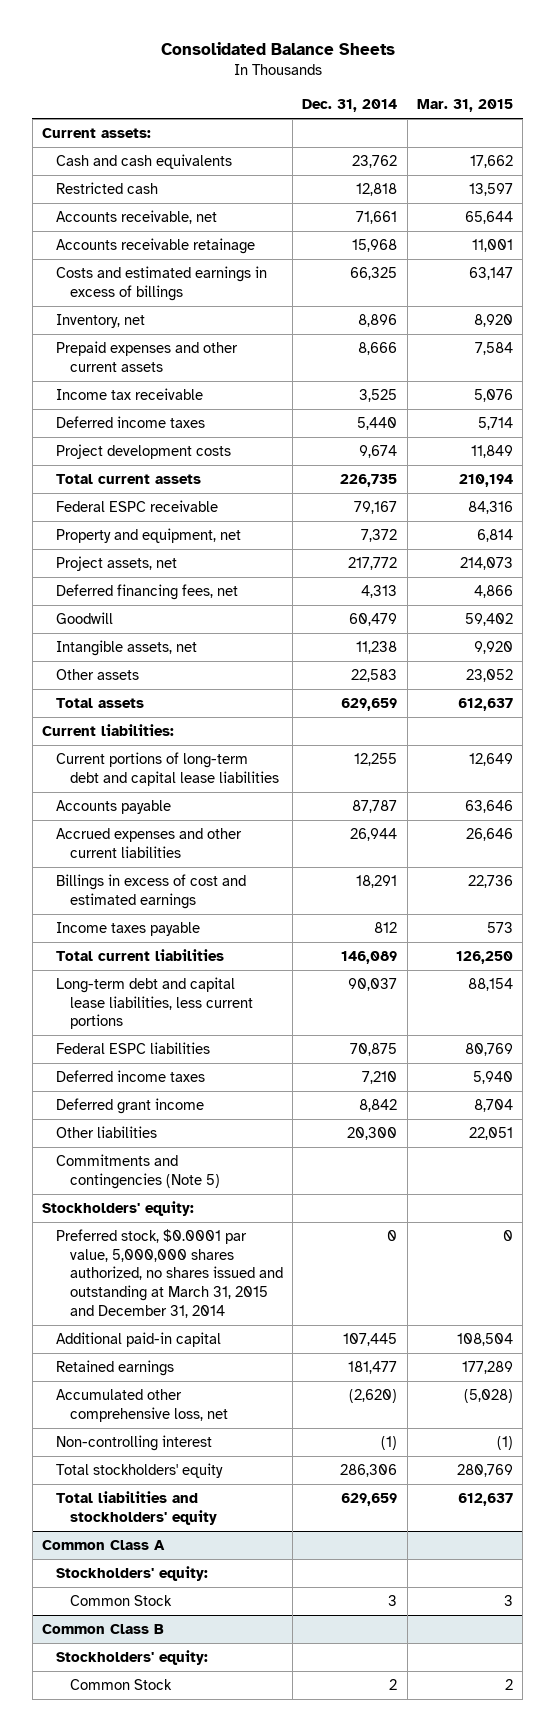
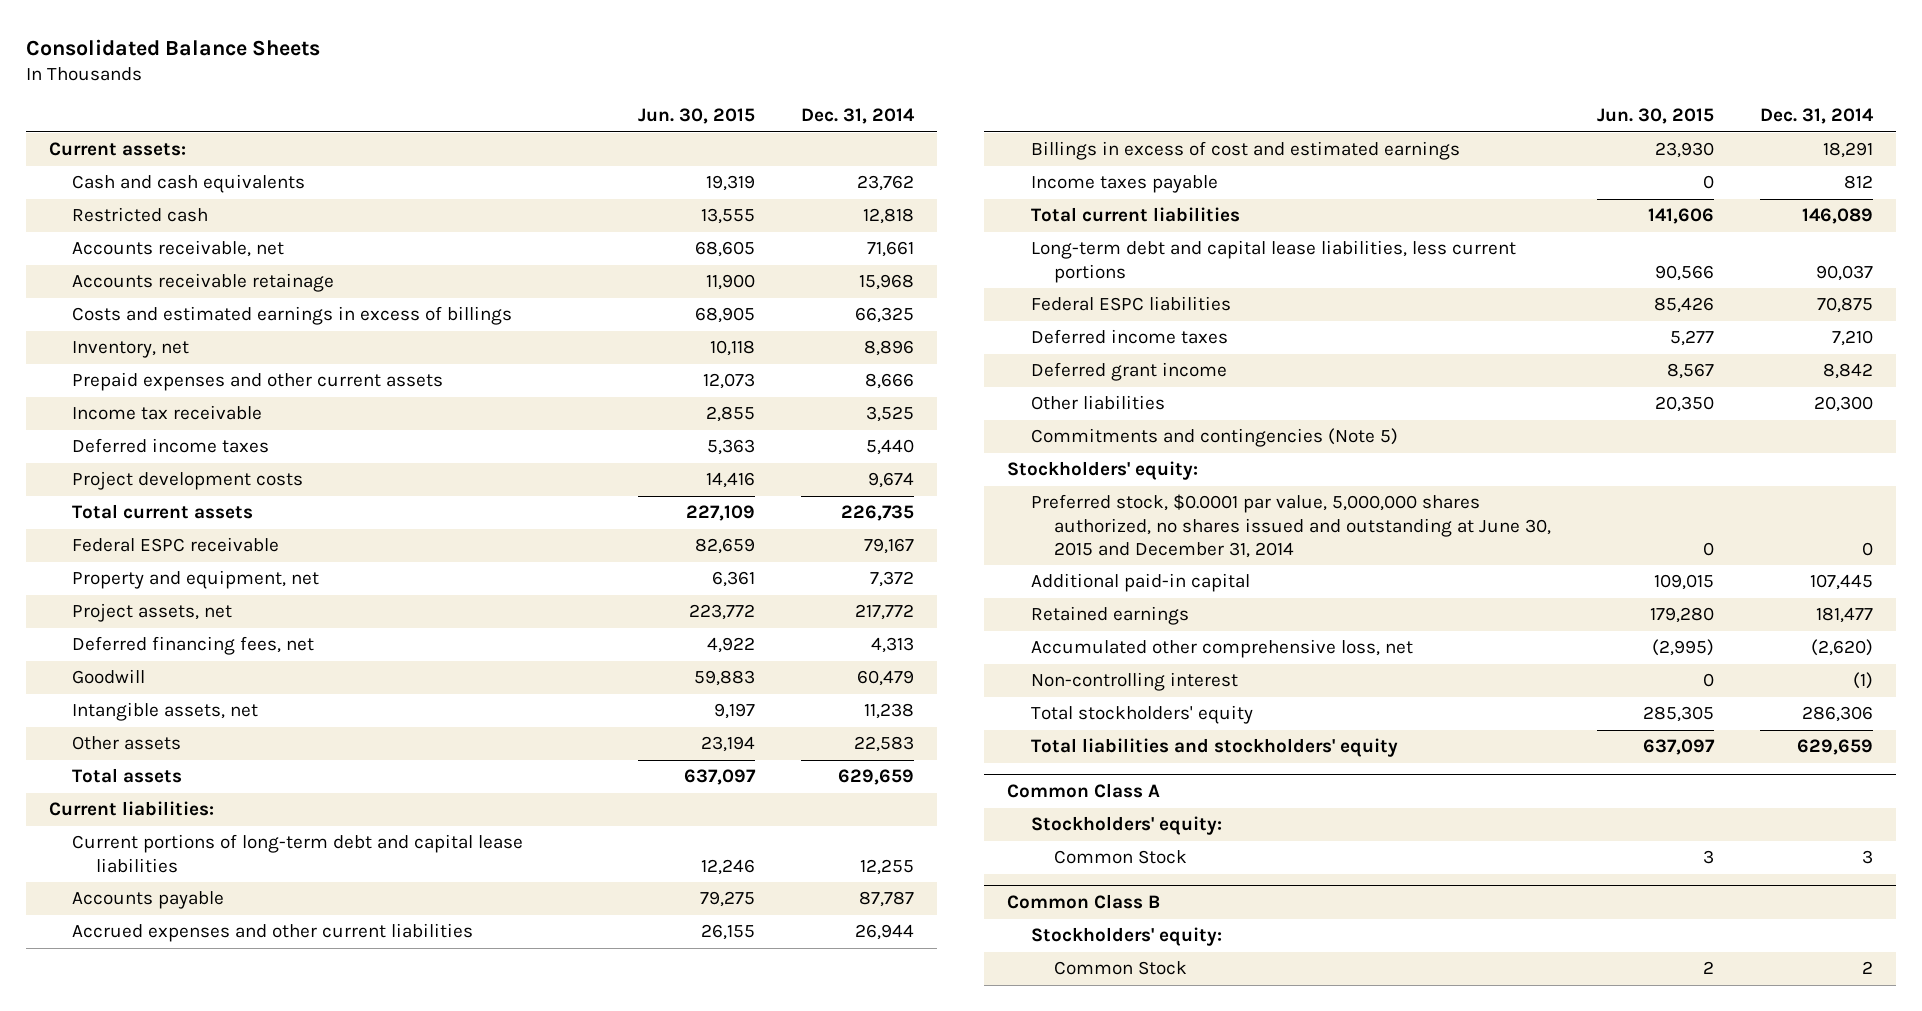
- | Dec. 31, 2014 | Mar. 31, 2015
+ | Jun. 30, 2015 | Dec. 31, 2014
- Preferred stock, $0.0001 par value, 5,000,000 shares authorized, no shares issued and outstanding at March 31, 2015 and December 31, 2014 | 0 | 0
+ Preferred stock, $0.0001 par value, 5,000,000 shares authorized, no shares issued and outstanding at June 30, 2015 and December 31, 2014 | 0 | 0

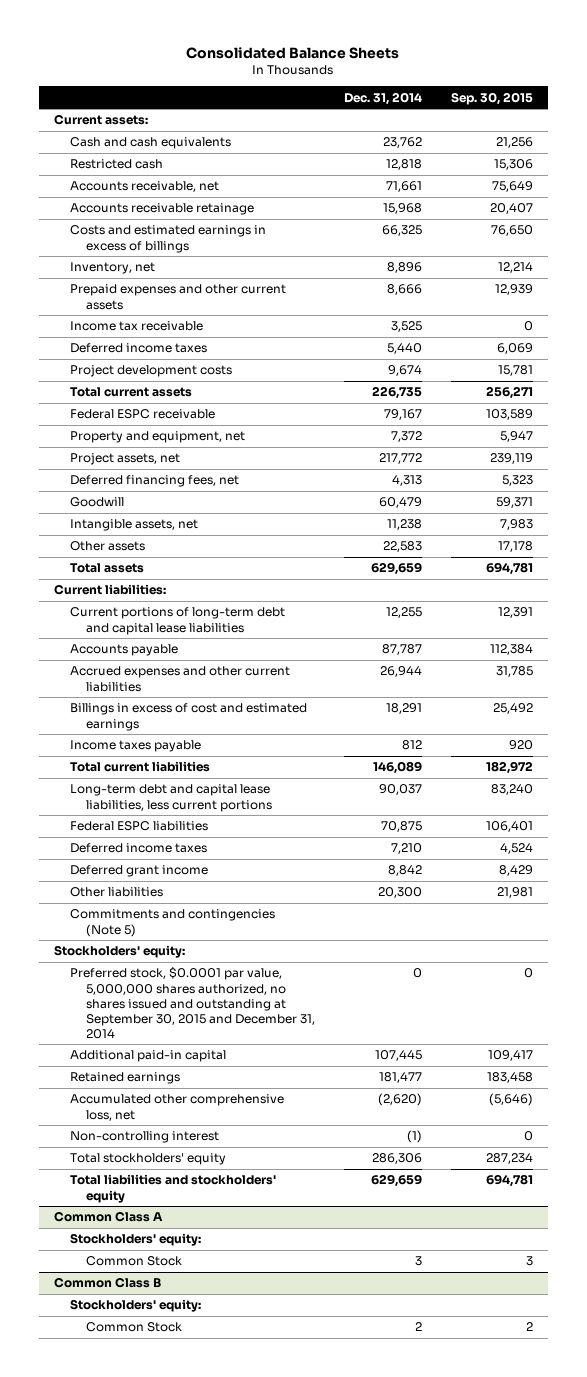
- | Jun. 30, 2015 | Dec. 31, 2014
+ | Dec. 31, 2014 | Sep. 30, 2015
- Preferred stock, $0.0001 par value, 5,000,000 shares authorized, no shares issued and outstanding at June 30, 2015 and December 31, 2014 | 0 | 0
+ Preferred stock, $0.0001 par value, 5,000,000 shares authorized, no shares issued and outstanding at September 30, 2015 and December 31, 2014 | 0 | 0

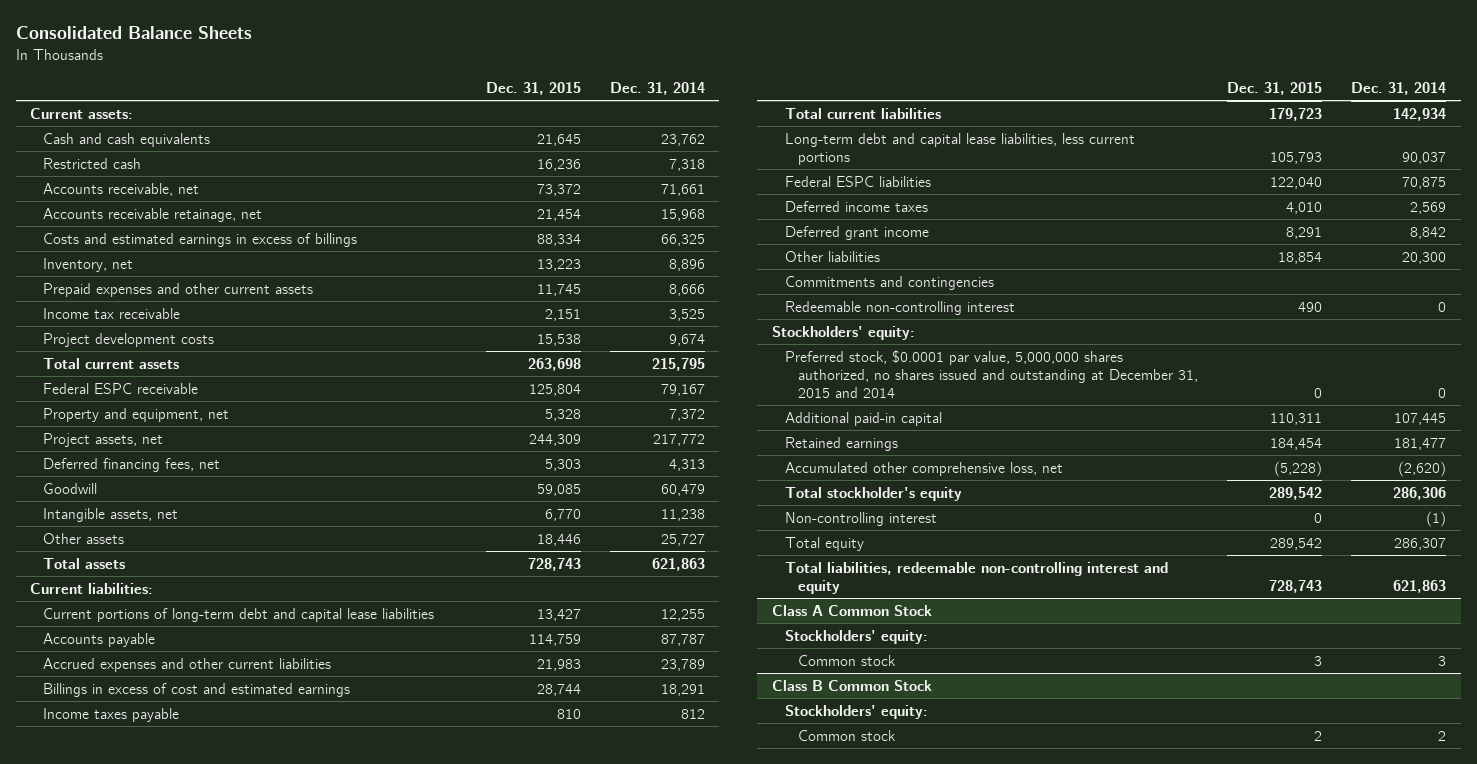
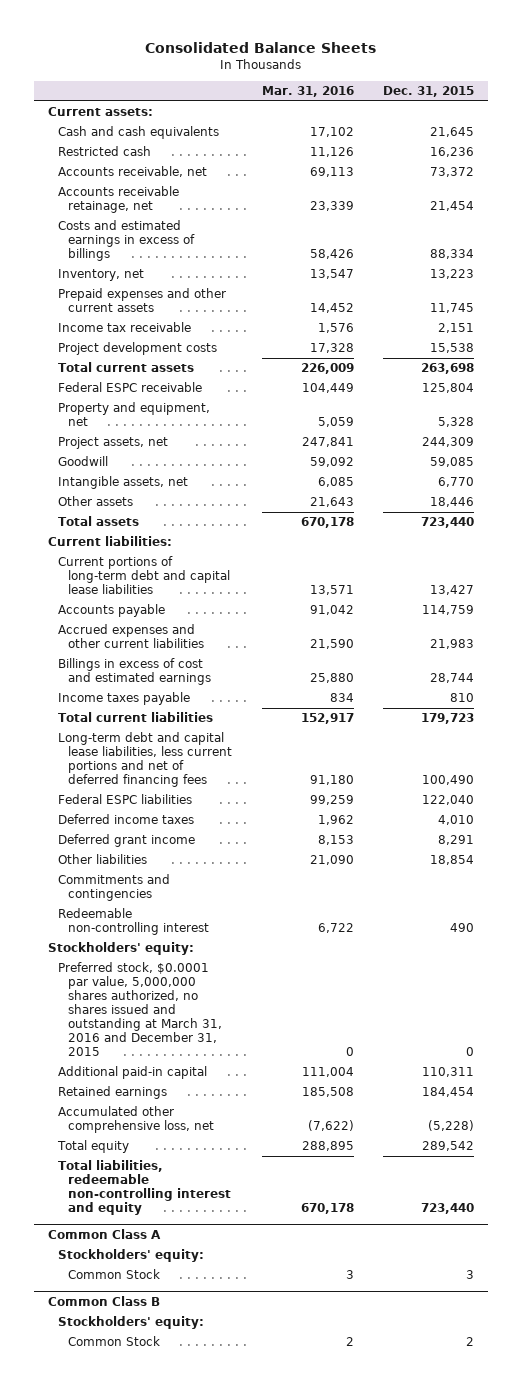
- | Dec. 31, 2015 | Dec. 31, 2014
+ | Mar. 31, 2016 | Dec. 31, 2015
- Deferred financing fees, net | 5,303 | 4,313
- Total assets | 728,743 | 621,863
+ Total assets | 670,178 | 723,440
- Long-term debt and capital lease liabilities, less current portions | 105,793 | 90,037
+ Long-term debt and capital lease liabilities, less current portions and net of deferred financing fees | 91,180 | 100,490
- Preferred stock, $0.0001 par value, 5,000,000 shares authorized, no shares issued and outstanding at December 31, 2015 and 2014 | 0 | 0
+ Preferred stock, $0.0001 par value, 5,000,000 shares authorized, no shares issued and outstanding at March 31, 2016 and December 31, 2015 | 0 | 0
- Total stockholder's equity | 289,542 | 286,306
- Non-controlling interest | 0 | (1)
- Total liabilities, redeemable non-controlling interest and equity | 728,743 | 621,863
- Class A Common Stock
+ Total liabilities, redeemable non-controlling interest and equity | 670,178 | 723,440
+ Common Class A
- Common stock | 3 | 3
- Class B Common Stock
+ Common Stock | 3 | 3
+ Common Class B
- Common stock | 2 | 2
+ Common Stock | 2 | 2

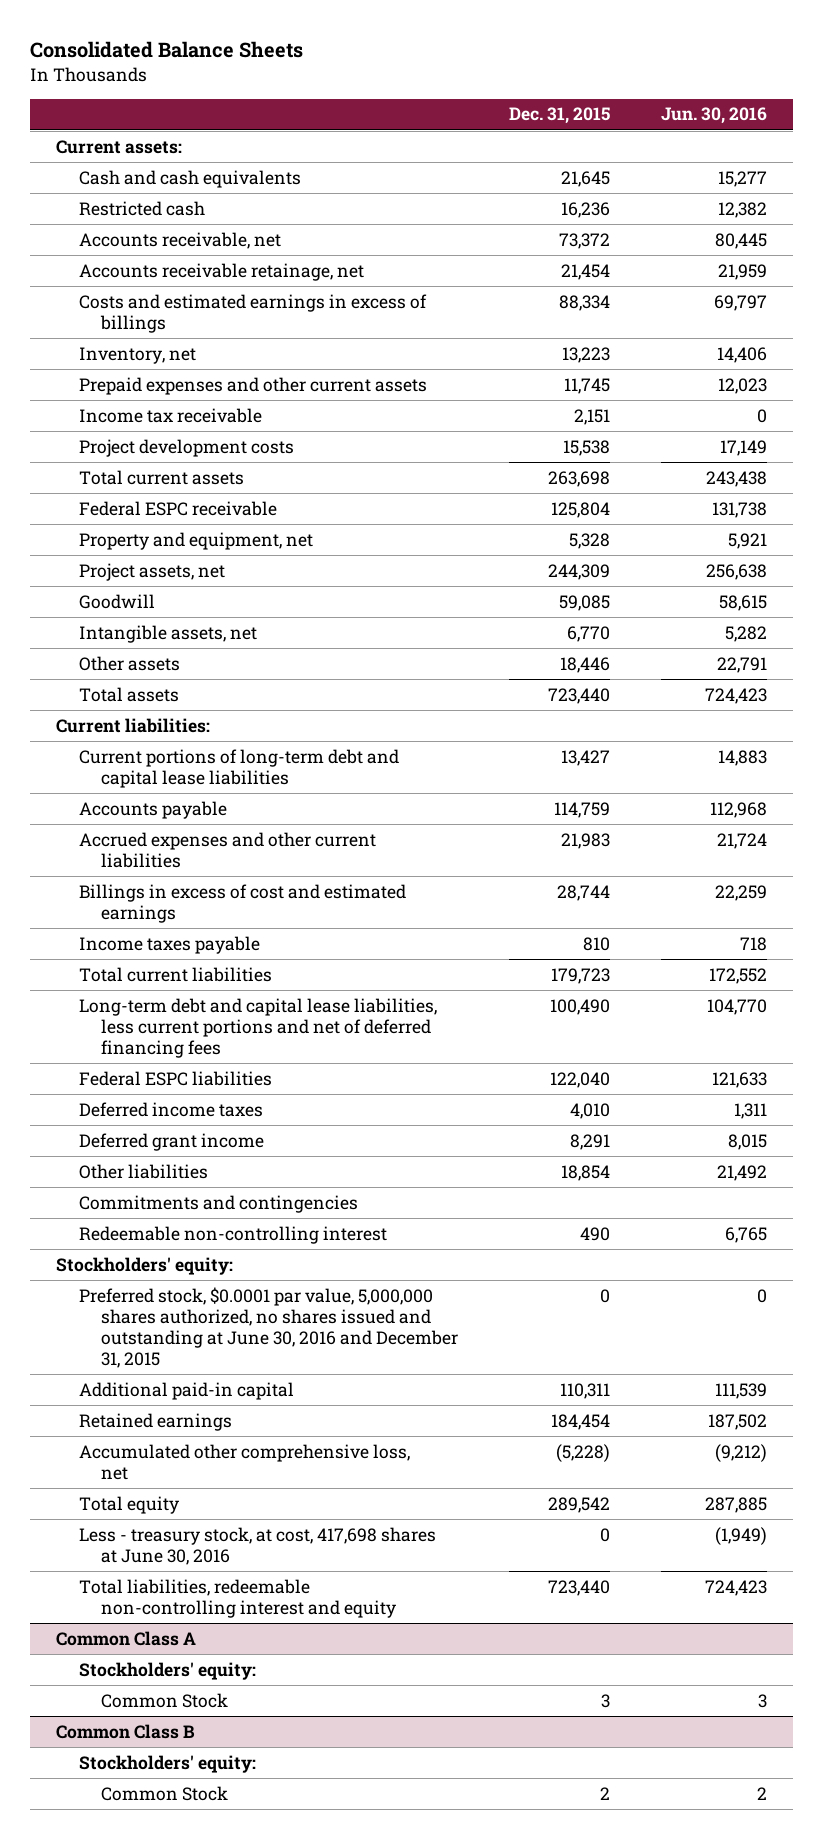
- | Mar. 31, 2016 | Dec. 31, 2015
+ | Dec. 31, 2015 | Jun. 30, 2016
- Preferred stock, $0.0001 par value, 5,000,000 shares authorized, no shares issued and outstanding at March 31, 2016 and December 31, 2015 | 0 | 0
+ Preferred stock, $0.0001 par value, 5,000,000 shares authorized, no shares issued and outstanding at June 30, 2016 and December 31, 2015 | 0 | 0
+ Less - treasury stock, at cost, 417,698 shares at June 30, 2016 | 0 | (1,949)

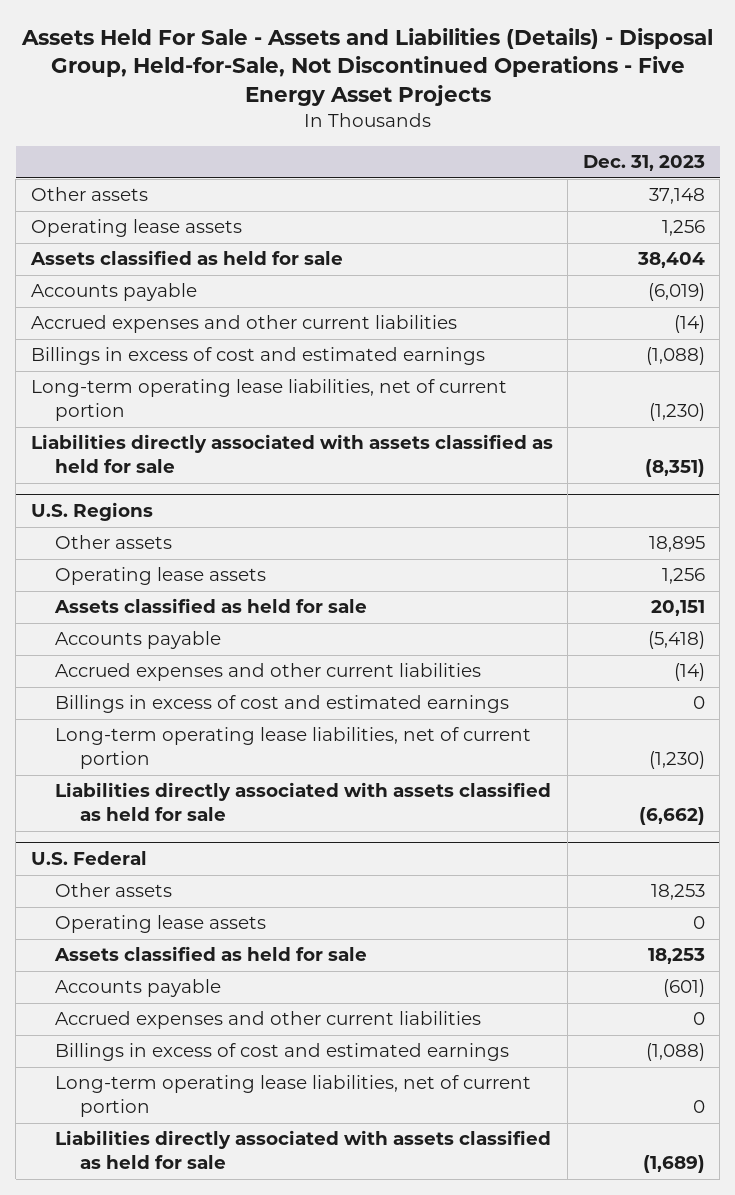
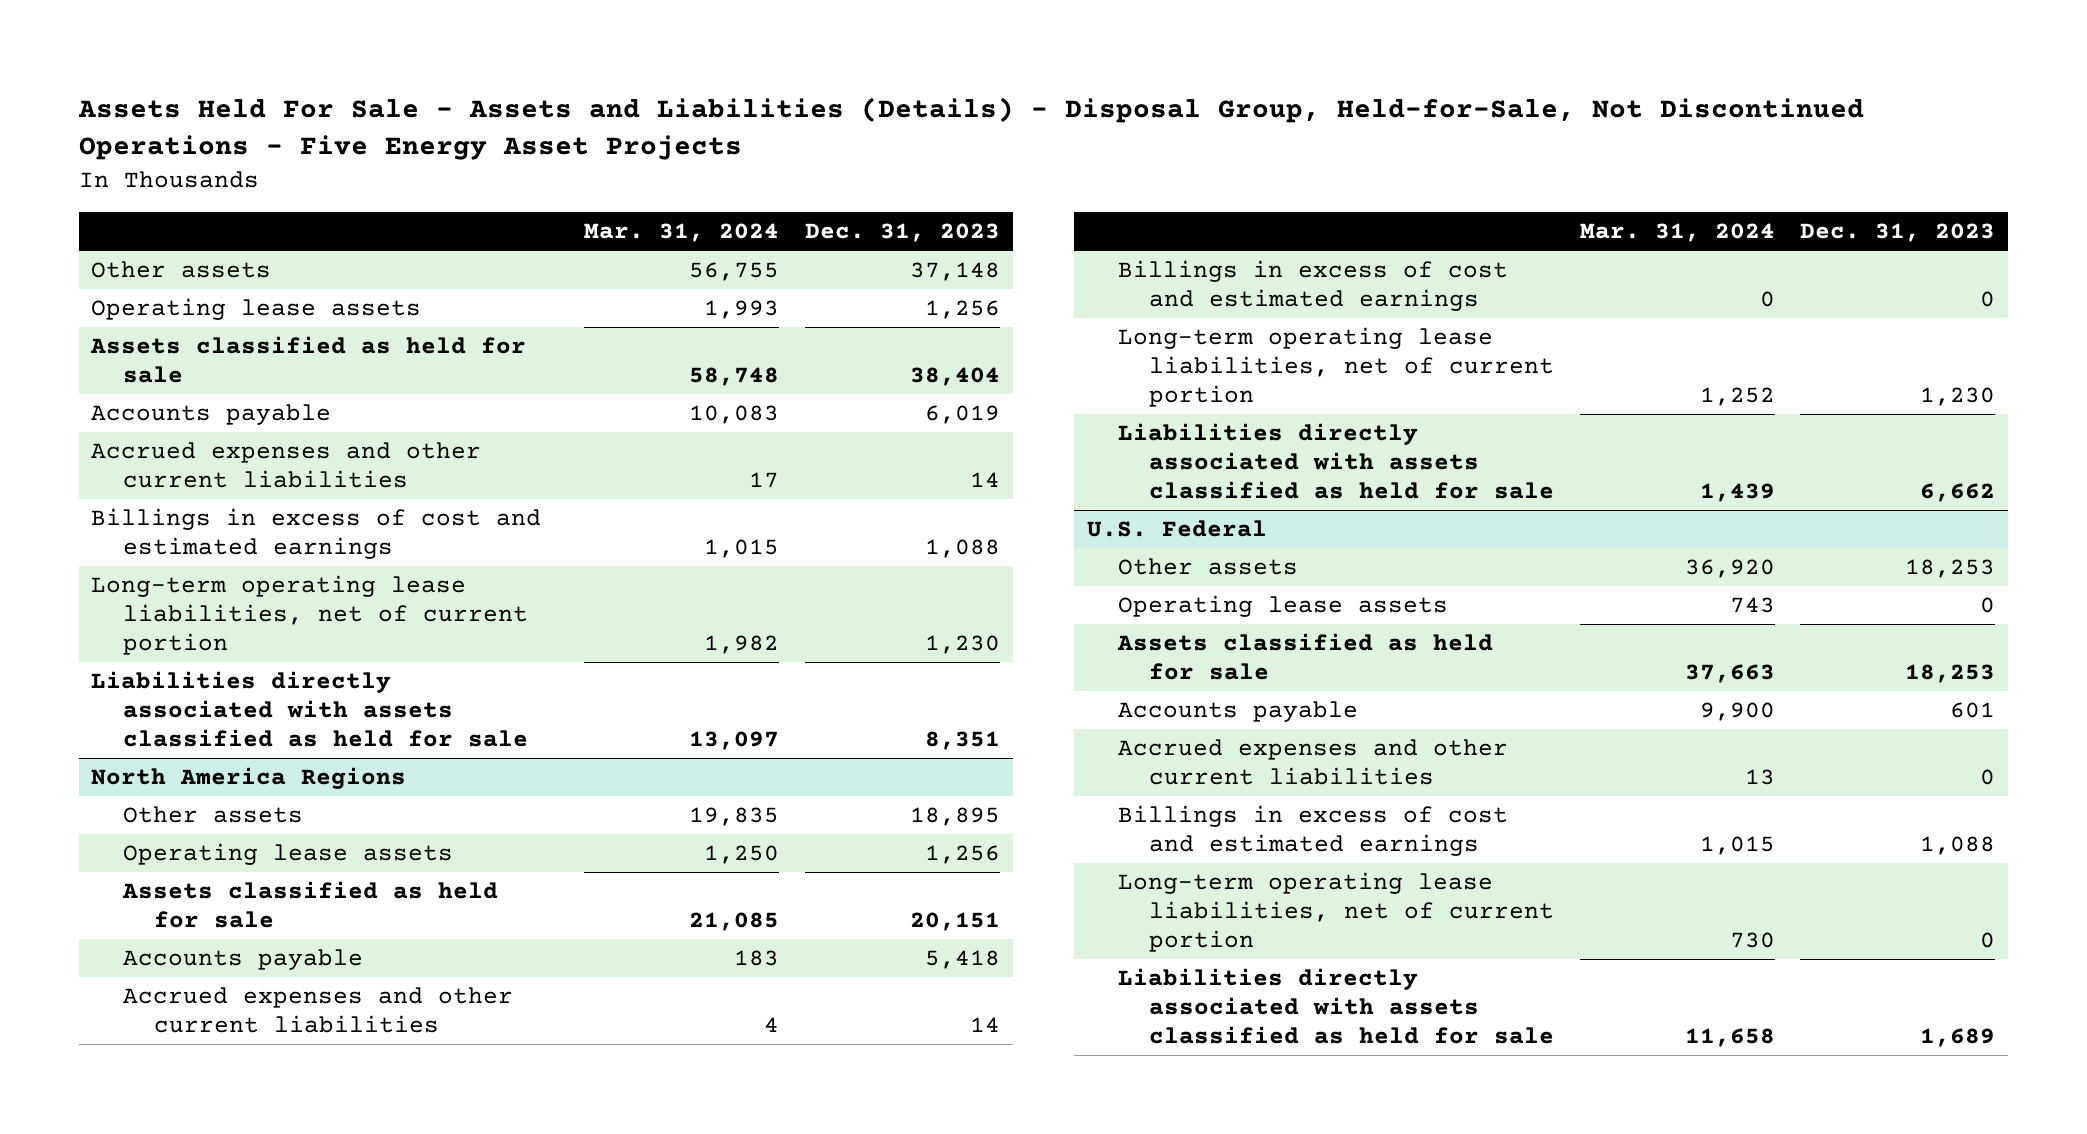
- | Dec. 31, 2023
+ | Mar. 31, 2024 | Dec. 31, 2023
- Accounts payable | (6,019)
- Accrued expenses and other current liabilities | (14)
- Billings in excess of cost and estimated earnings | (1,088)
- Long-term operating lease liabilities, net of current portion | (1,230)
- Liabilities directly associated with assets classified as held for sale | (8,351)
- U.S. Regions
+ Accounts payable | 10,083 | 6,019
+ Accrued expenses and other current liabilities | 17 | 14
+ Billings in excess of cost and estimated earnings | 1,015 | 1,088
+ Long-term operating lease liabilities, net of current portion | 1,982 | 1,230
+ Liabilities directly associated with assets classified as held for sale | 13,097 | 8,351
+ North America Regions
- Accounts payable | (5,418)
- Accrued expenses and other current liabilities | (14)
+ Accounts payable | 183 | 5,418
+ Accrued expenses and other current liabilities | 4 | 14
- Long-term operating lease liabilities, net of current portion | (1,230)
- Liabilities directly associated with assets classified as held for sale | (6,662)
+ Long-term operating lease liabilities, net of current portion | 1,252 | 1,230
+ Liabilities directly associated with assets classified as held for sale | 1,439 | 6,662
@ U.S. Federal
- Accounts payable | (601)
+ Accounts payable | 9,900 | 601
- Billings in excess of cost and estimated earnings | (1,088)
+ Billings in excess of cost and estimated earnings | 1,015 | 1,088
- Liabilities directly associated with assets classified as held for sale | (1,689)
+ Liabilities directly associated with assets classified as held for sale | 11,658 | 1,689

